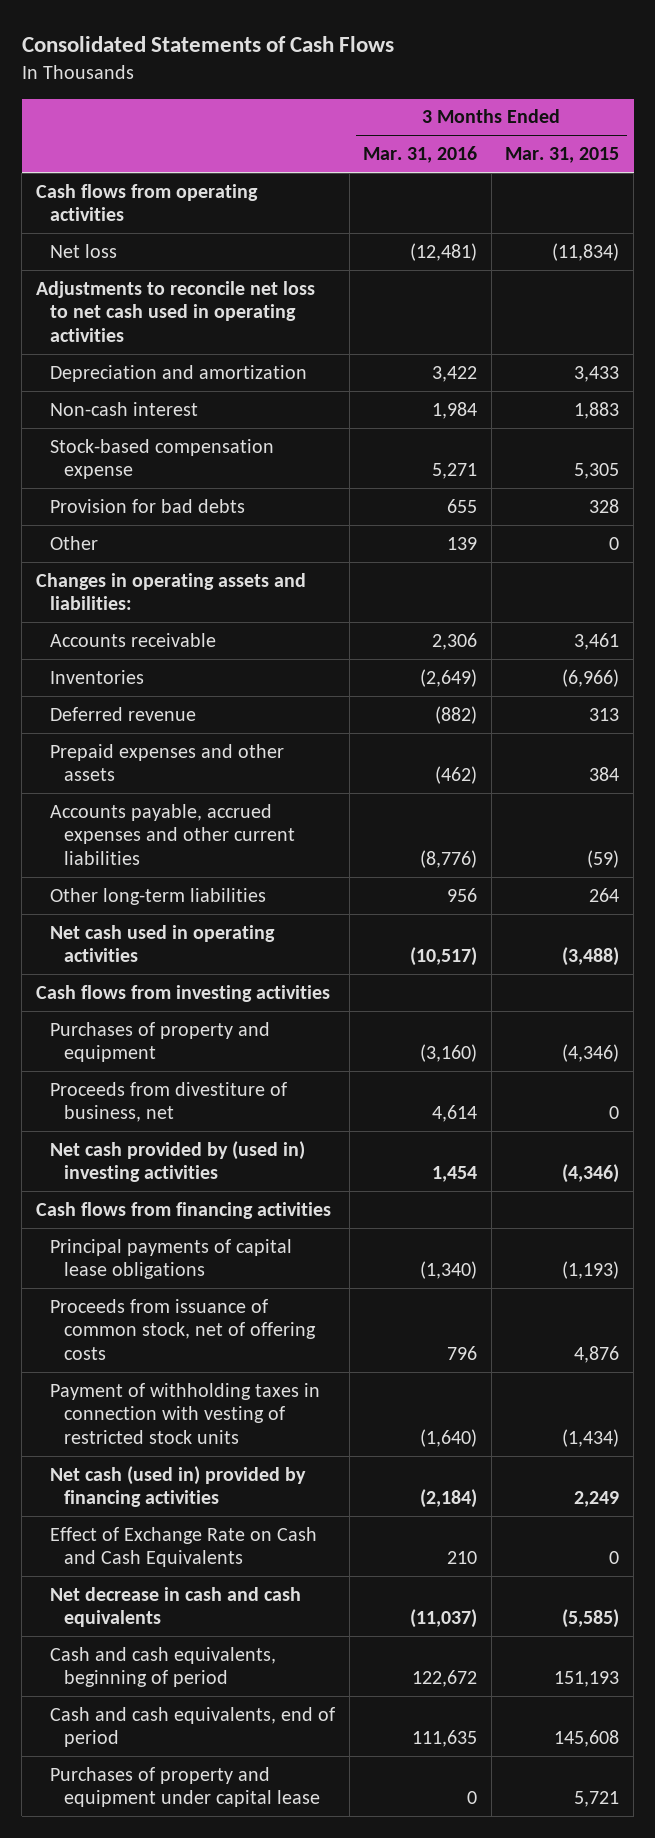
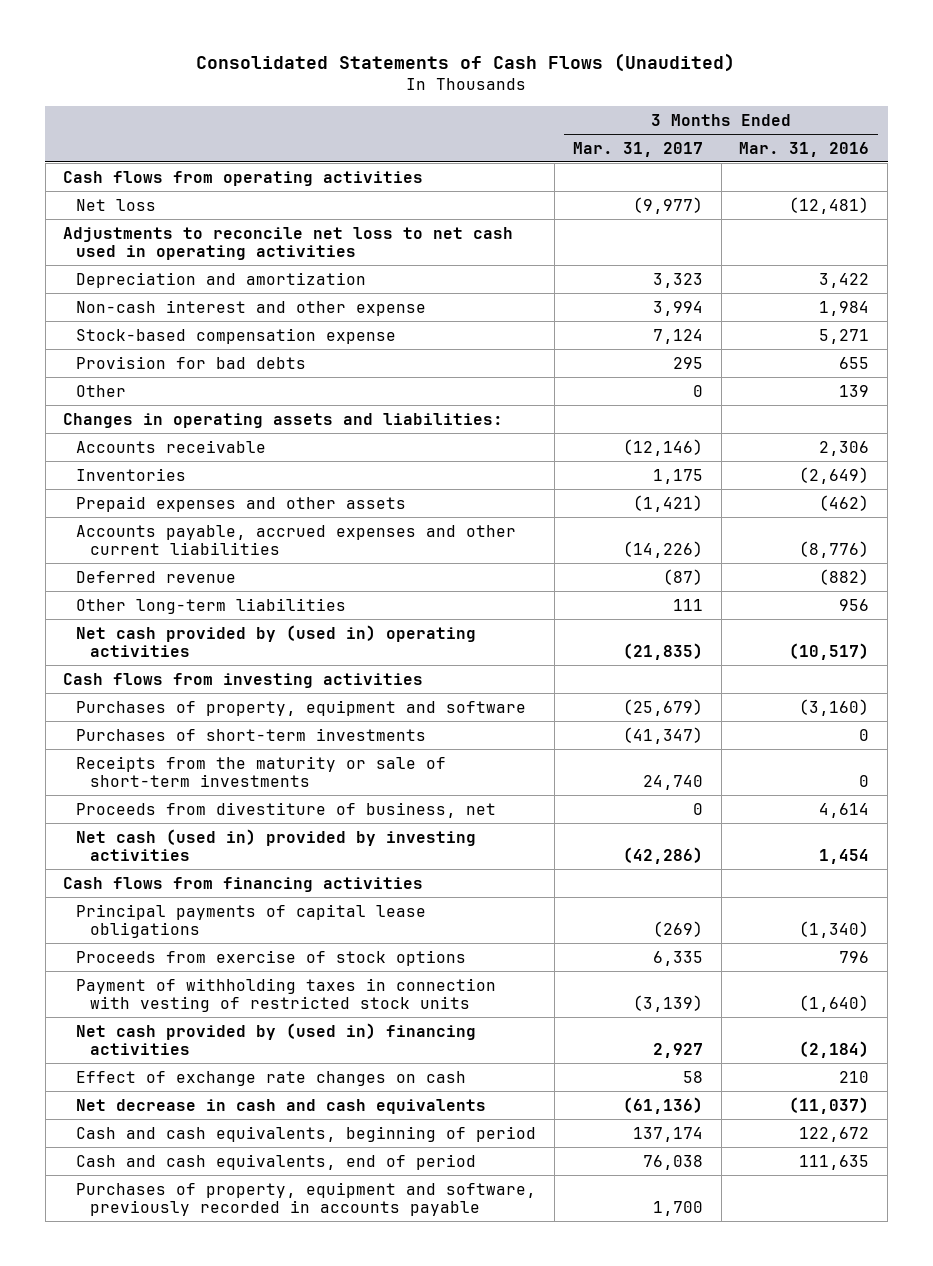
- Consolidated Statements of Cash Flows
+ Consolidated Statements of Cash Flows (Unaudited)
- | 3 Months Ended Mar. 31, 2016 | 3 Months Ended Mar. 31, 2015
+ | 3 Months Ended Mar. 31, 2017 | 3 Months Ended Mar. 31, 2016
- Non-cash interest | 1,984 | 1,883
+ Non-cash interest and other expense | 3,994 | 1,984
moved down: Deferred revenue | (87) | (882)
- Net cash used in operating activities | (10,517) | (3,488)
+ Net cash provided by (used in) operating activities | (21,835) | (10,517)
- Purchases of property and equipment | (3,160) | (4,346)
+ Purchases of property, equipment and software | (25,679) | (3,160)
+ Purchases of short-term investments | (41,347) | 0
+ Receipts from the maturity or sale of short-term investments | 24,740 | 0
- Net cash provided by (used in) investing activities | 1,454 | (4,346)
+ Net cash (used in) provided by investing activities | (42,286) | 1,454
- Proceeds from issuance of common stock, net of offering costs | 796 | 4,876
+ Proceeds from exercise of stock options | 6,335 | 796
- Net cash (used in) provided by financing activities | (2,184) | 2,249
- Effect of Exchange Rate on Cash and Cash Equivalents | 210 | 0
+ Net cash provided by (used in) financing activities | 2,927 | (2,184)
+ Effect of exchange rate changes on cash | 58 | 210
- Purchases of property and equipment under capital lease | 0 | 5,721
+ Purchases of property, equipment and software, previously recorded in accounts payable | 1,700 |

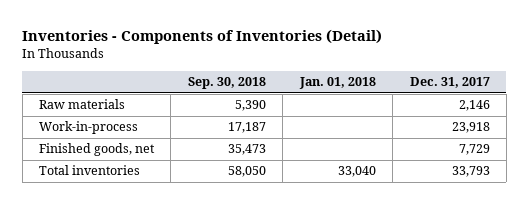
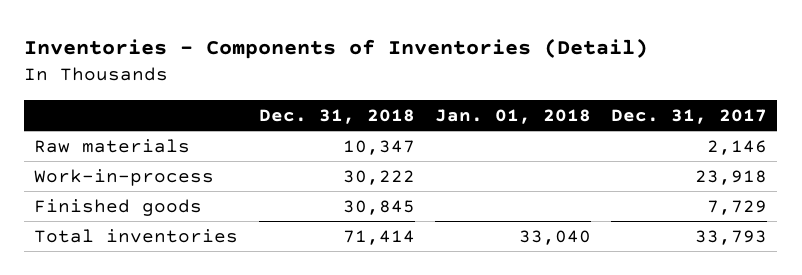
- | Sep. 30, 2018 | Jan. 01, 2018 | Dec. 31, 2017
+ | Dec. 31, 2018 | Jan. 01, 2018 | Dec. 31, 2017
- Finished goods, net | 35,473 | | 7,729
+ Finished goods | 30,845 | | 7,729

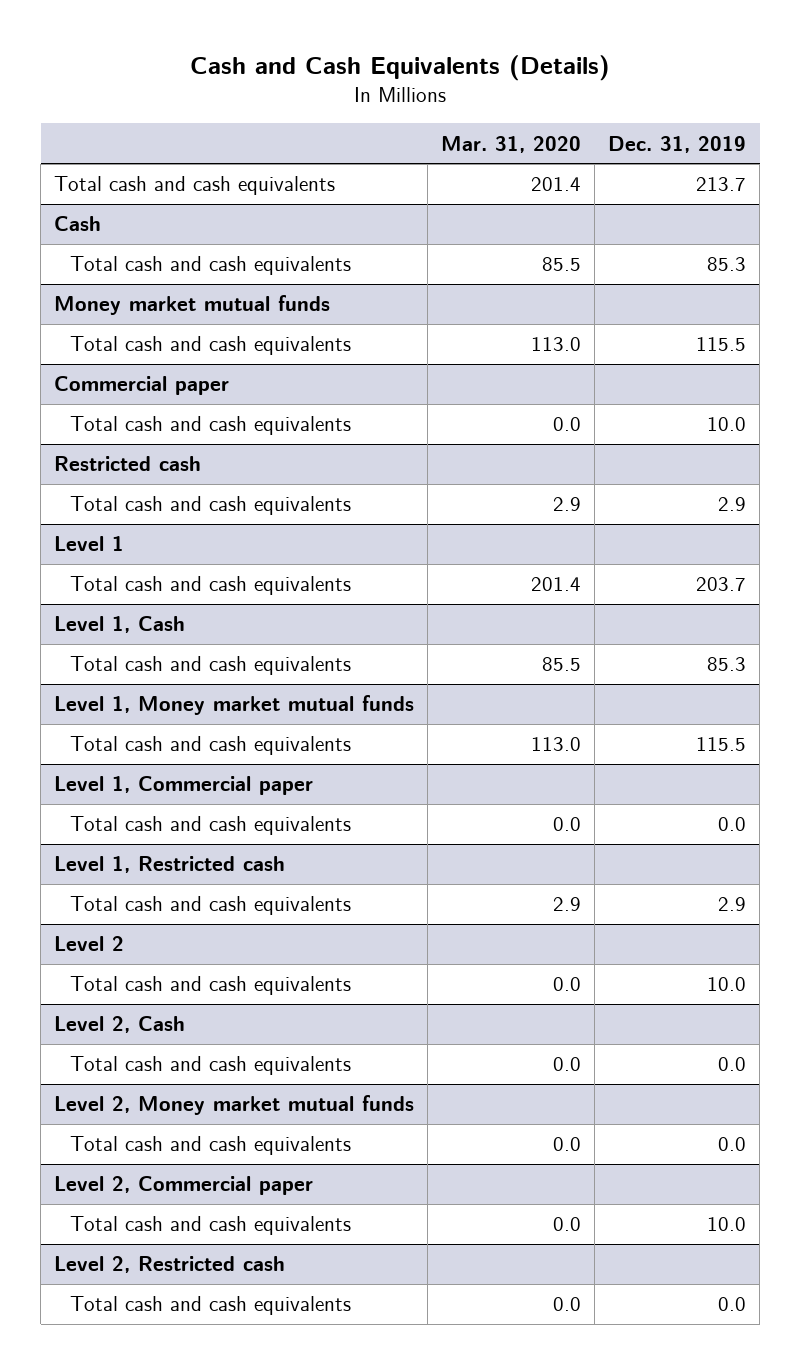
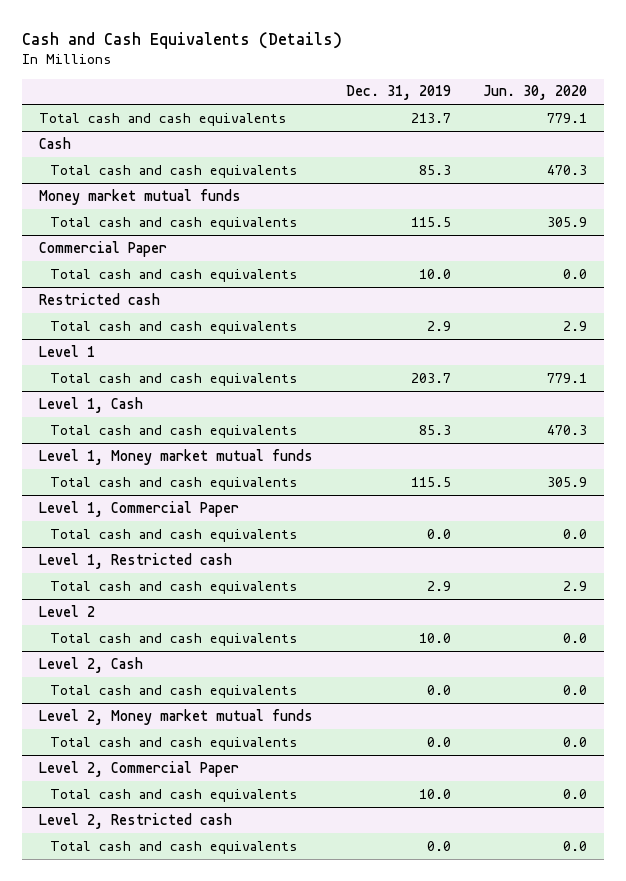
- | Mar. 31, 2020 | Dec. 31, 2019
+ | Dec. 31, 2019 | Jun. 30, 2020
- Commercial paper
+ Commercial Paper
- Level 1, Commercial paper
+ Level 1, Commercial Paper
- Level 2, Commercial paper
+ Level 2, Commercial Paper

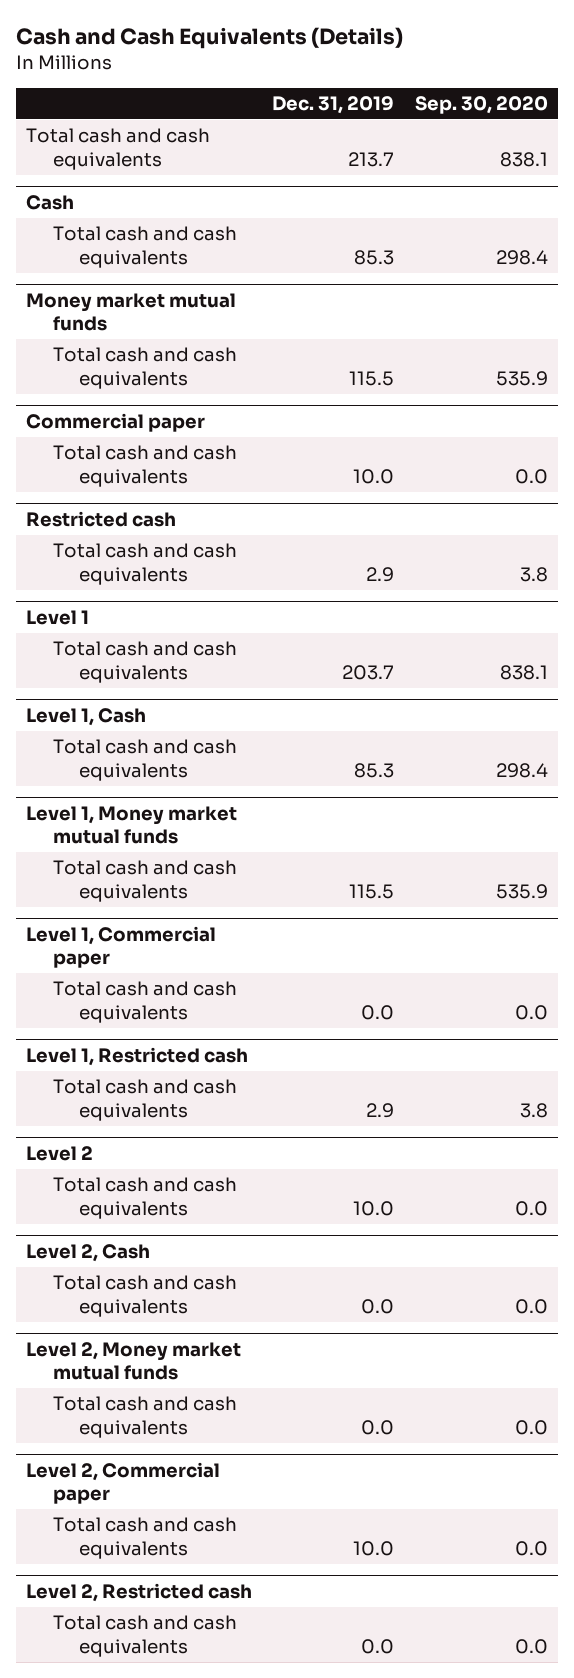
- | Dec. 31, 2019 | Jun. 30, 2020
+ | Dec. 31, 2019 | Sep. 30, 2020
- Commercial Paper
+ Commercial paper
- Level 1, Commercial Paper
+ Level 1, Commercial paper
- Level 2, Commercial Paper
+ Level 2, Commercial paper

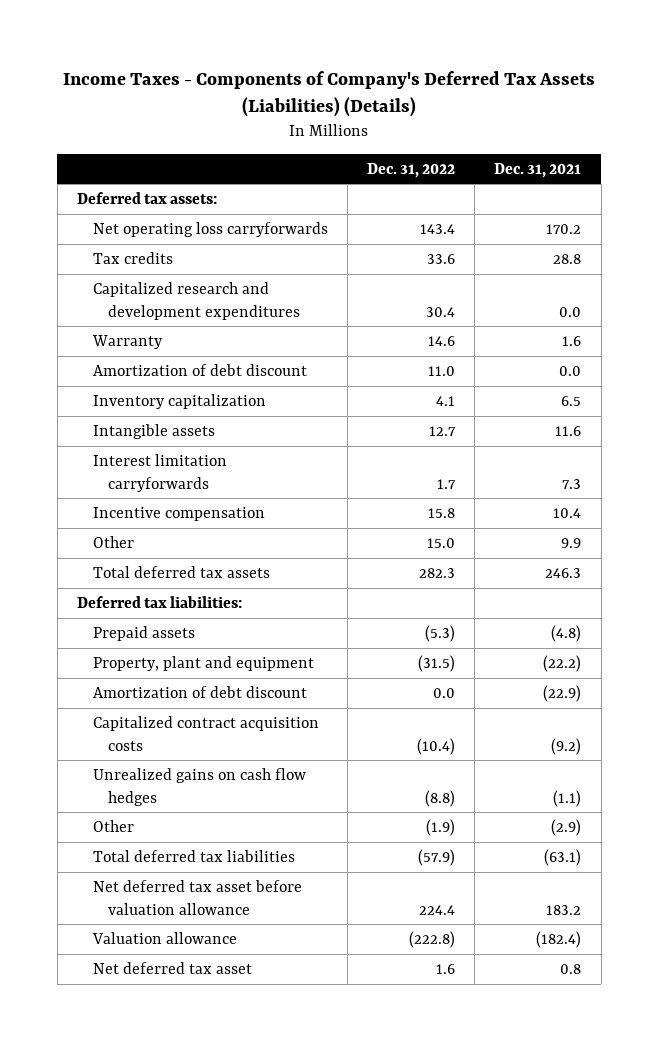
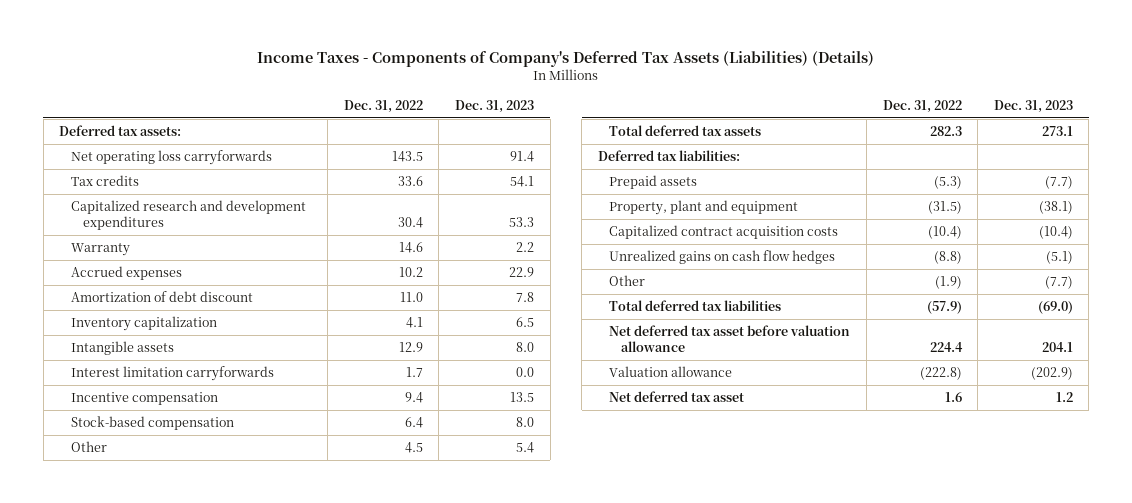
- | Dec. 31, 2022 | Dec. 31, 2021
+ | Dec. 31, 2022 | Dec. 31, 2023
- Net operating loss carryforwards | 143.4 | 170.2
+ Net operating loss carryforwards | 143.5 | 91.4
+ Accrued expenses | 10.2 | 22.9
- Intangible assets | 12.7 | 11.6
+ Intangible assets | 12.9 | 8.0
- Incentive compensation | 15.8 | 10.4
- Other | 15.0 | 9.9
+ Incentive compensation | 9.4 | 13.5
+ Stock-based compensation | 6.4 | 8.0
+ Other | 4.5 | 5.4
- Amortization of debt discount | 0.0 | (22.9)

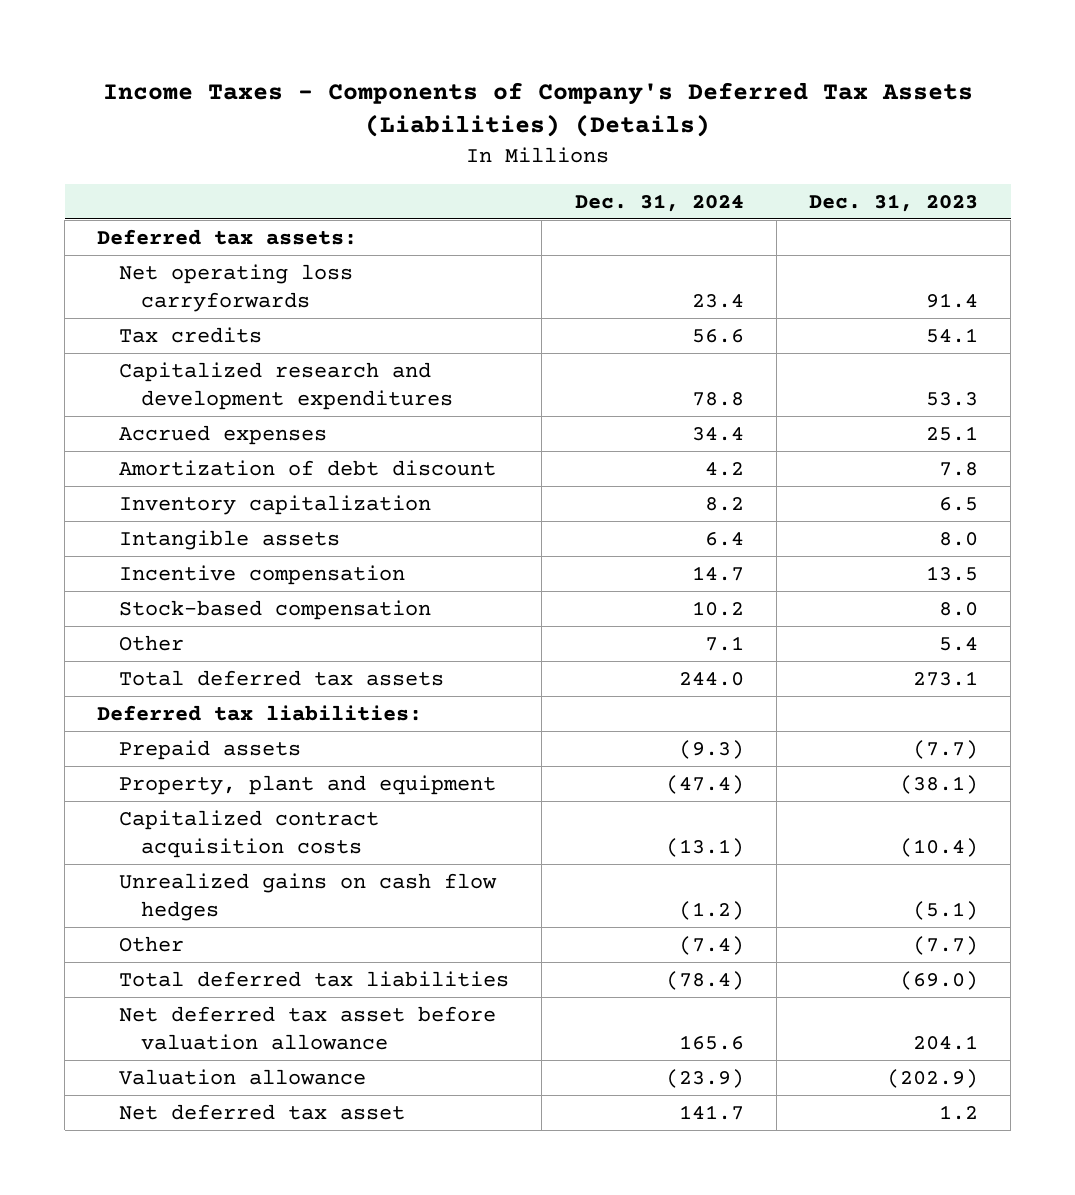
- | Dec. 31, 2022 | Dec. 31, 2023
+ | Dec. 31, 2024 | Dec. 31, 2023
- Warranty | 14.6 | 2.2
- Accrued expenses | 10.2 | 22.9
+ Accrued expenses | 34.4 | 25.1
- Interest limitation carryforwards | 1.7 | 0.0

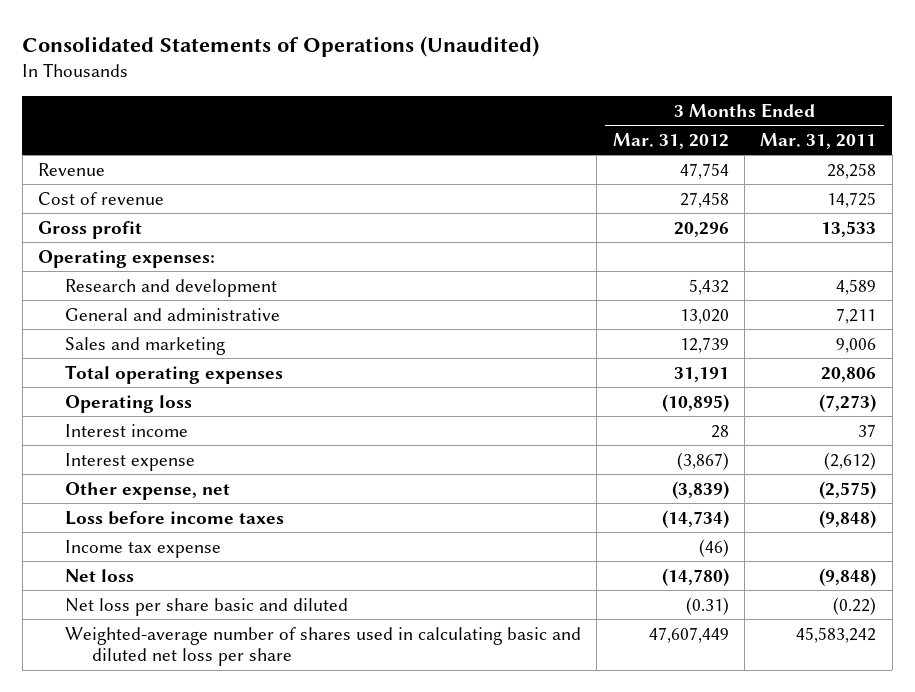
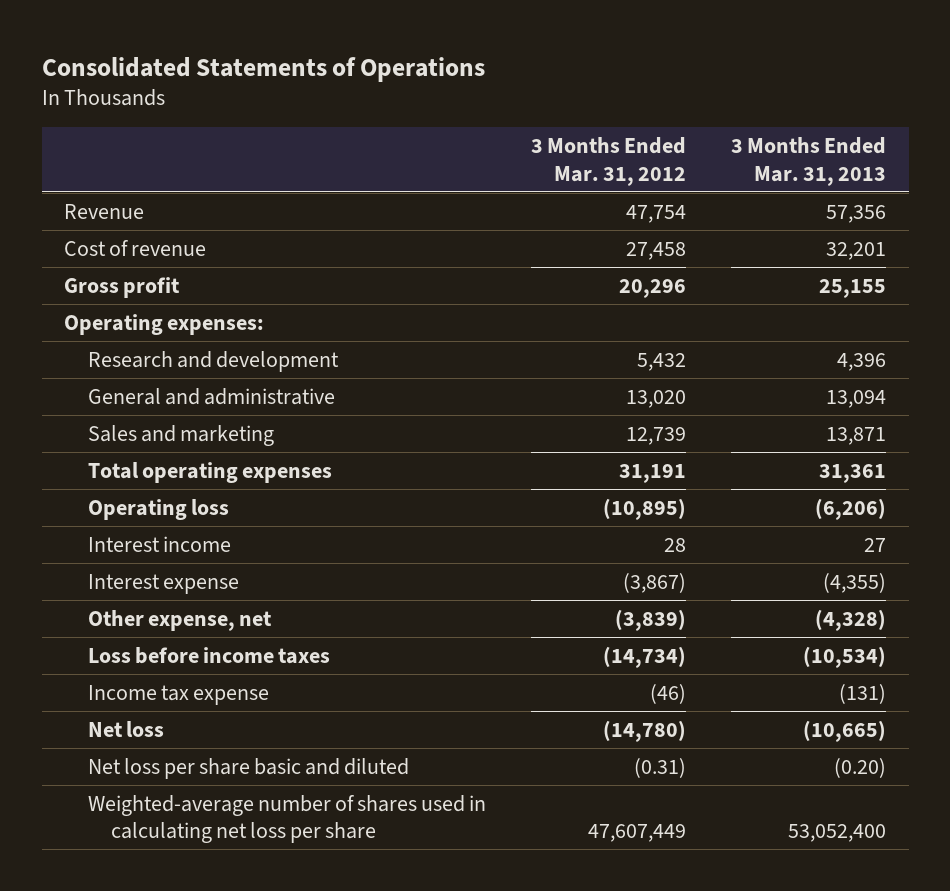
- Consolidated Statements of Operations (Unaudited)
+ Consolidated Statements of Operations
- | 3 Months Ended Mar. 31, 2012 | 3 Months Ended Mar. 31, 2011
+ | 3 Months Ended Mar. 31, 2012 | 3 Months Ended Mar. 31, 2013
- Weighted-average number of shares used in calculating basic and diluted net loss per share | 47,607,449 | 45,583,242
+ Weighted-average number of shares used in calculating net loss per share | 47,607,449 | 53,052,400

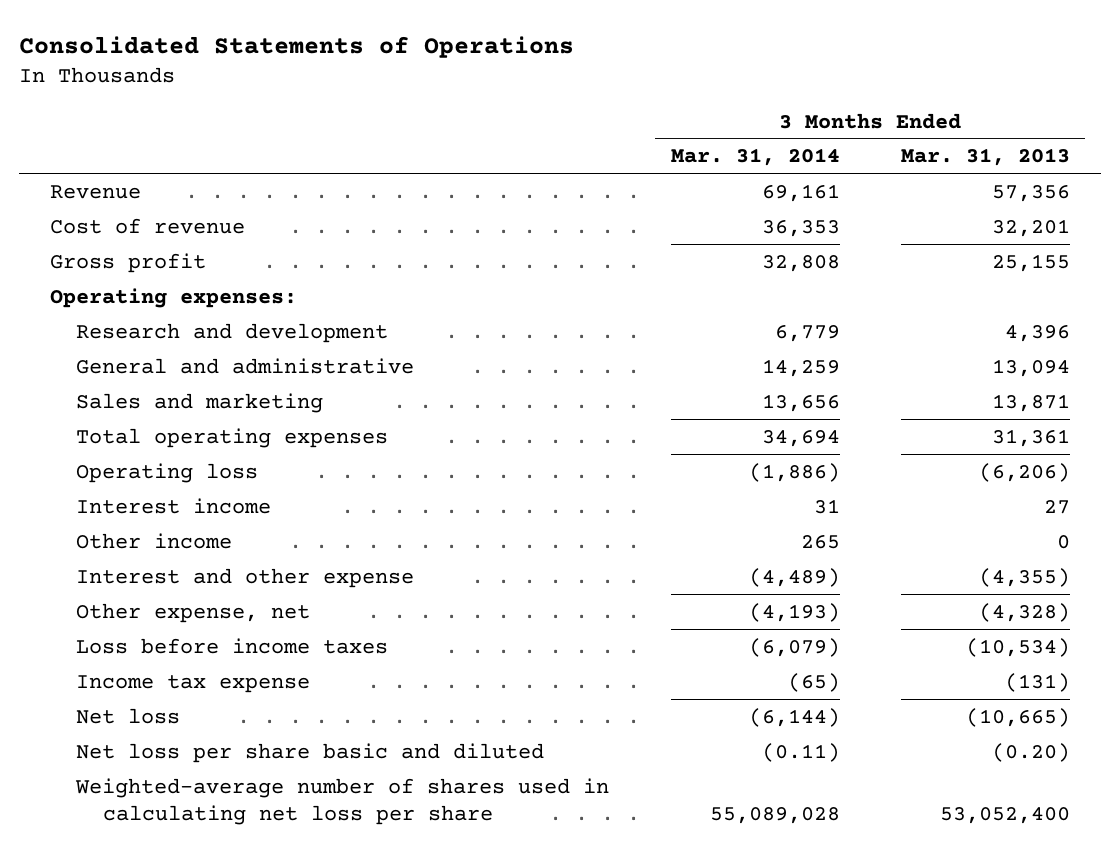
- | 3 Months Ended Mar. 31, 2012 | 3 Months Ended Mar. 31, 2013
+ | 3 Months Ended Mar. 31, 2014 | 3 Months Ended Mar. 31, 2013
- Interest expense | (3,867) | (4,355)
+ Other income | 265 | 0
+ Interest and other expense | (4,489) | (4,355)

